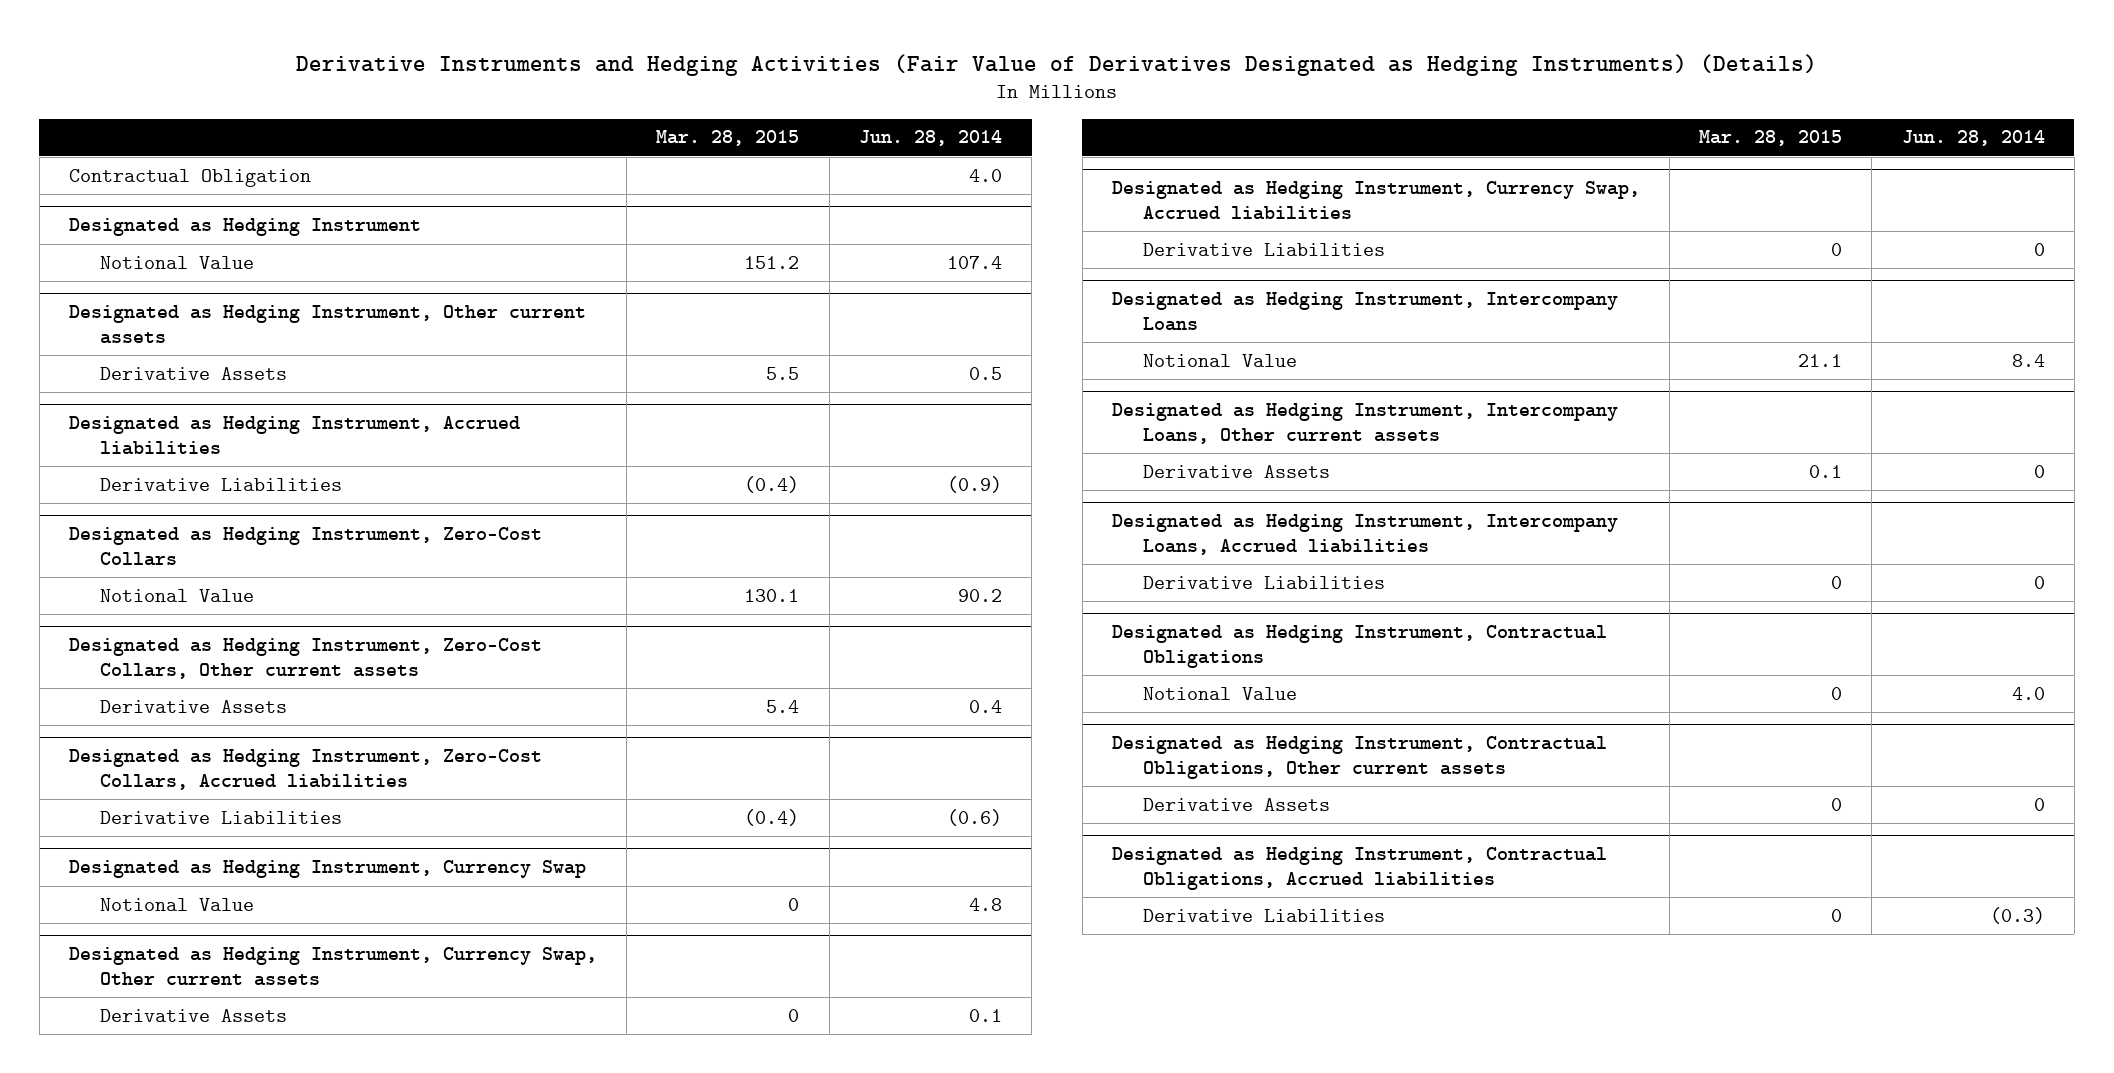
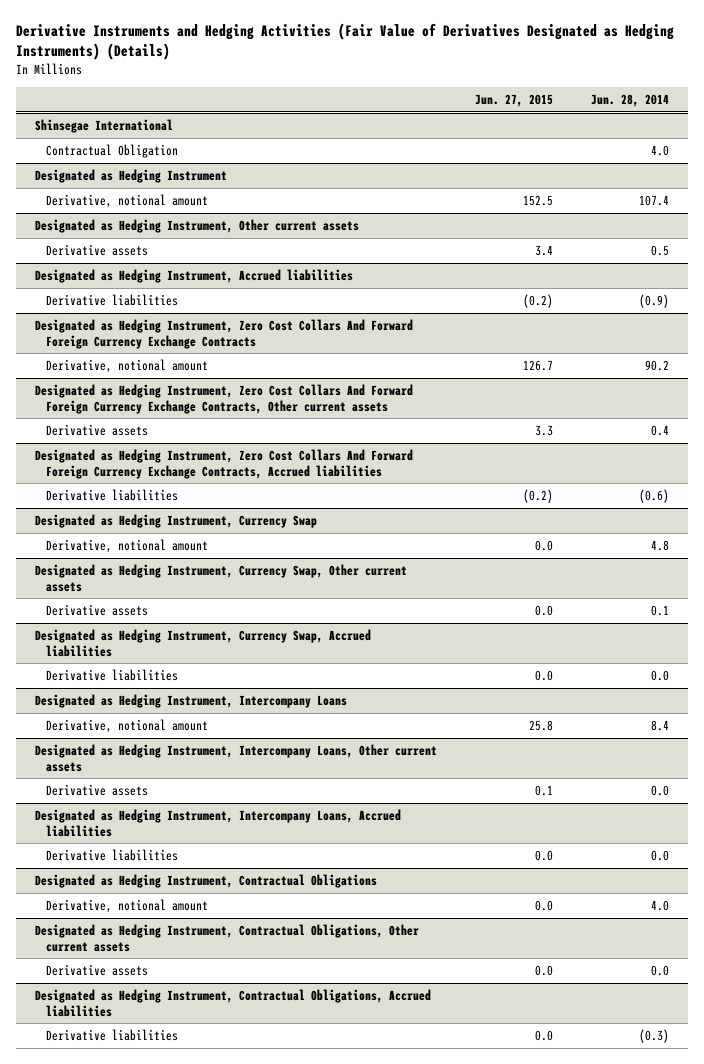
- | Mar. 28, 2015 | Jun. 28, 2014
+ | Jun. 27, 2015 | Jun. 28, 2014
+ Shinsegae International
@ Designated as Hedging Instrument
- Notional Value | 151.2 | 107.4
+ Derivative, notional amount | 152.5 | 107.4
@ Designated as Hedging Instrument, Other current assets
- Derivative Assets | 5.5 | 0.5
+ Derivative assets | 3.4 | 0.5
@ Designated as Hedging Instrument, Accrued liabilities
- Derivative Liabilities | (0.4) | (0.9)
- Designated as Hedging Instrument, Zero-Cost Collars
- Notional Value | 130.1 | 90.2
- Designated as Hedging Instrument, Zero-Cost Collars, Other current assets
- Derivative Assets | 5.4 | 0.4
- Designated as Hedging Instrument, Zero-Cost Collars, Accrued liabilities
- Derivative Liabilities | (0.4) | (0.6)
@ Designated as Hedging Instrument, Accrued liabilities
+ Derivative liabilities | (0.2) | (0.9)
+ Designated as Hedging Instrument, Zero Cost Collars And Forward Foreign Currency Exchange Contracts
+ Derivative, notional amount | 126.7 | 90.2
+ Designated as Hedging Instrument, Zero Cost Collars And Forward Foreign Currency Exchange Contracts, Other current assets
+ Derivative assets | 3.3 | 0.4
+ Designated as Hedging Instrument, Zero Cost Collars And Forward Foreign Currency Exchange Contracts, Accrued liabilities
+ Derivative liabilities | (0.2) | (0.6)
@ Designated as Hedging Instrument, Currency Swap
- Notional Value | 0 | 4.8
+ Derivative, notional amount | 0.0 | 4.8
@ Designated as Hedging Instrument, Currency Swap, Other current assets
- Derivative Assets | 0 | 0.1
+ Derivative assets | 0.0 | 0.1
@ Designated as Hedging Instrument, Currency Swap, Accrued liabilities
- Derivative Liabilities | 0 | 0
+ Derivative liabilities | 0.0 | 0.0
@ Designated as Hedging Instrument, Intercompany Loans
- Notional Value | 21.1 | 8.4
+ Derivative, notional amount | 25.8 | 8.4
@ Designated as Hedging Instrument, Intercompany Loans, Other current assets
- Derivative Assets | 0.1 | 0
+ Derivative assets | 0.1 | 0.0
@ Designated as Hedging Instrument, Intercompany Loans, Accrued liabilities
- Derivative Liabilities | 0 | 0
+ Derivative liabilities | 0.0 | 0.0
@ Designated as Hedging Instrument, Contractual Obligations
- Notional Value | 0 | 4.0
+ Derivative, notional amount | 0.0 | 4.0
@ Designated as Hedging Instrument, Contractual Obligations, Other current assets
- Derivative Assets | 0 | 0
+ Derivative assets | 0.0 | 0.0
@ Designated as Hedging Instrument, Contractual Obligations, Accrued liabilities
- Derivative Liabilities | 0 | (0.3)
+ Derivative liabilities | 0.0 | (0.3)

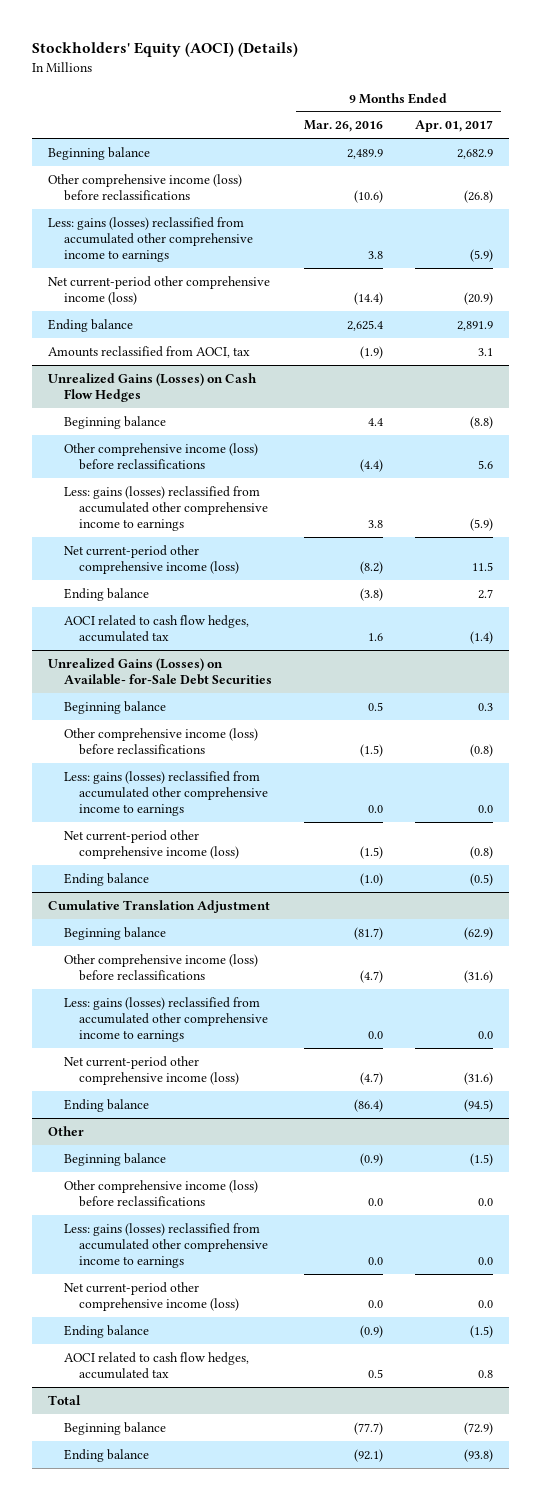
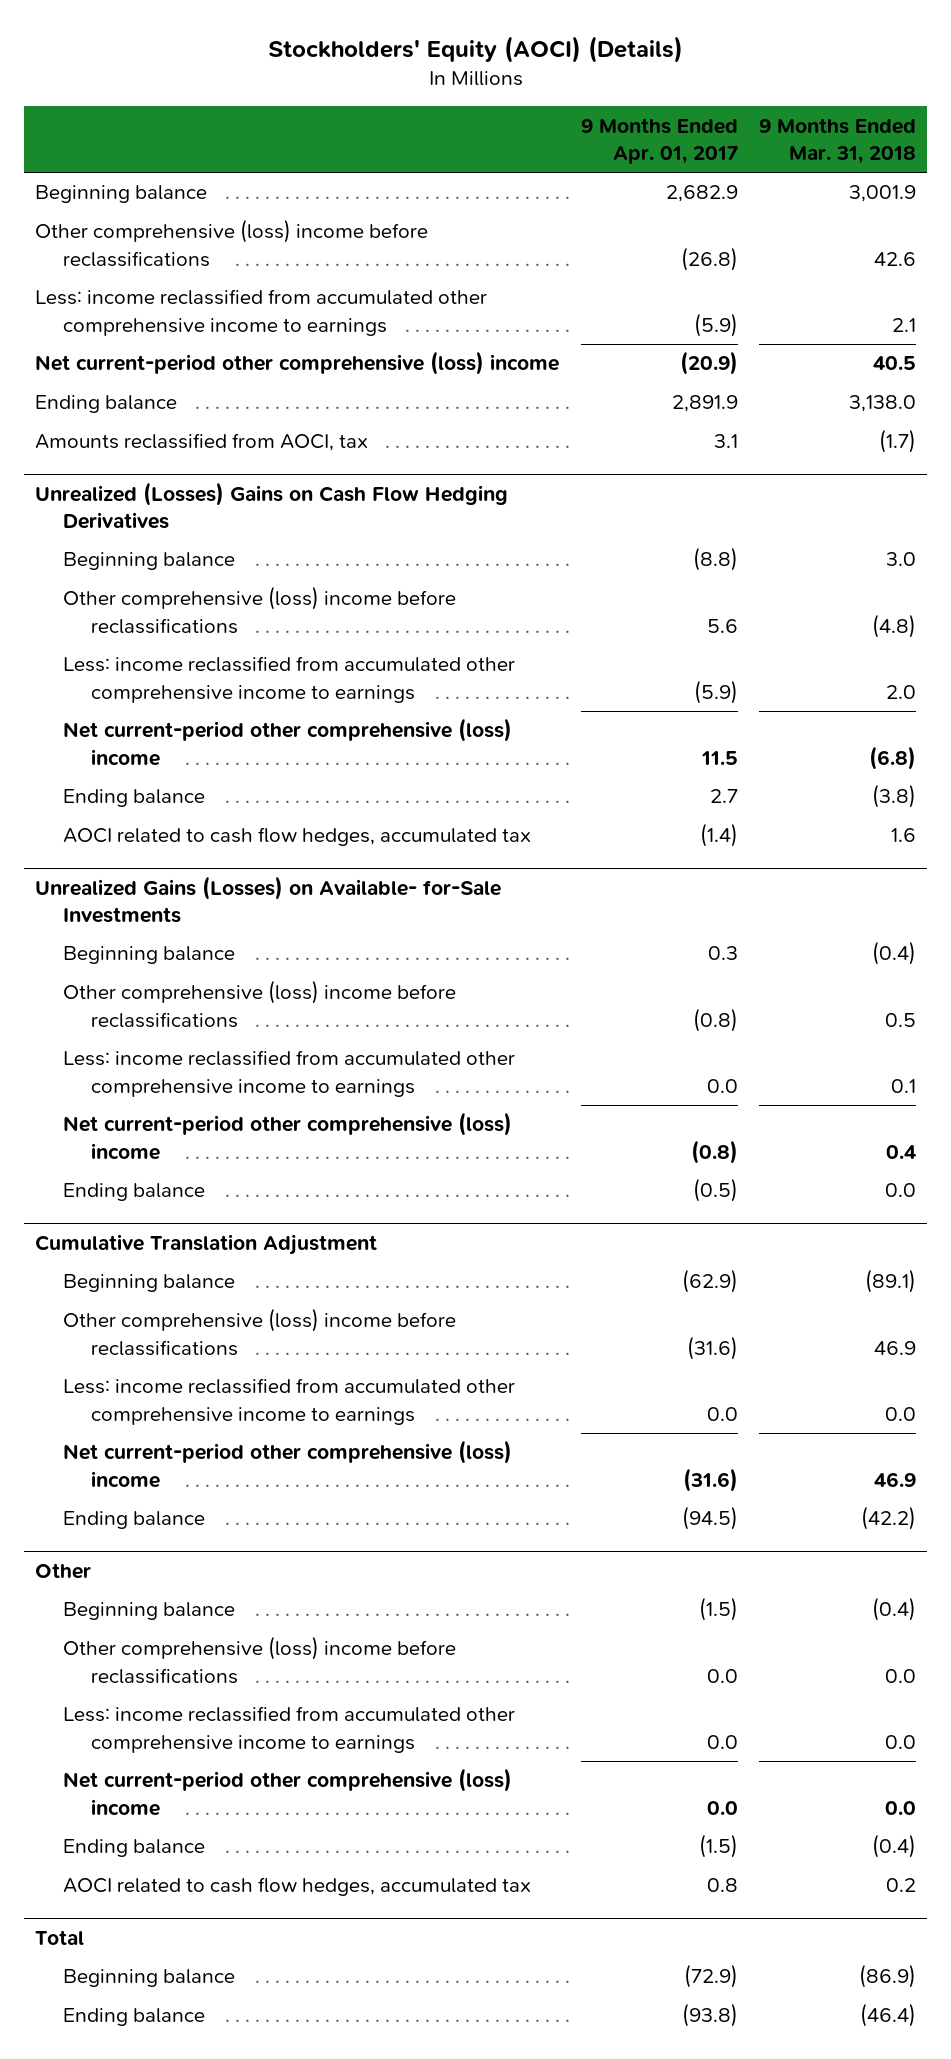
- | 9 Months Ended Mar. 26, 2016 | 9 Months Ended Apr. 01, 2017
+ | 9 Months Ended Apr. 01, 2017 | 9 Months Ended Mar. 31, 2018
- Other comprehensive income (loss) before reclassifications | (10.6) | (26.8)
- Less: gains (losses) reclassified from accumulated other comprehensive income to earnings | 3.8 | (5.9)
- Net current-period other comprehensive income (loss) | (14.4) | (20.9)
+ Other comprehensive (loss) income before reclassifications | (26.8) | 42.6
+ Less: income reclassified from accumulated other comprehensive income to earnings | (5.9) | 2.1
+ Net current-period other comprehensive (loss) income | (20.9) | 40.5
- Unrealized Gains (Losses) on Cash Flow Hedges
+ Unrealized (Losses) Gains on Cash Flow Hedging Derivatives
- Other comprehensive income (loss) before reclassifications | (4.4) | 5.6
- Less: gains (losses) reclassified from accumulated other comprehensive income to earnings | 3.8 | (5.9)
- Net current-period other comprehensive income (loss) | (8.2) | 11.5
+ Other comprehensive (loss) income before reclassifications | 5.6 | (4.8)
+ Less: income reclassified from accumulated other comprehensive income to earnings | (5.9) | 2.0
+ Net current-period other comprehensive (loss) income | 11.5 | (6.8)
- Unrealized Gains (Losses) on Available- for-Sale Debt Securities
+ Unrealized Gains (Losses) on Available- for-Sale Investments
- Other comprehensive income (loss) before reclassifications | (1.5) | (0.8)
- Less: gains (losses) reclassified from accumulated other comprehensive income to earnings | 0.0 | 0.0
- Net current-period other comprehensive income (loss) | (1.5) | (0.8)
+ Other comprehensive (loss) income before reclassifications | (0.8) | 0.5
+ Less: income reclassified from accumulated other comprehensive income to earnings | 0.0 | 0.1
+ Net current-period other comprehensive (loss) income | (0.8) | 0.4
@ Cumulative Translation Adjustment
- Other comprehensive income (loss) before reclassifications | (4.7) | (31.6)
- Less: gains (losses) reclassified from accumulated other comprehensive income to earnings | 0.0 | 0.0
- Net current-period other comprehensive income (loss) | (4.7) | (31.6)
+ Other comprehensive (loss) income before reclassifications | (31.6) | 46.9
+ Less: income reclassified from accumulated other comprehensive income to earnings | 0.0 | 0.0
+ Net current-period other comprehensive (loss) income | (31.6) | 46.9
@ Other
- Other comprehensive income (loss) before reclassifications | 0.0 | 0.0
- Less: gains (losses) reclassified from accumulated other comprehensive income to earnings | 0.0 | 0.0
- Net current-period other comprehensive income (loss) | 0.0 | 0.0
+ Other comprehensive (loss) income before reclassifications | 0.0 | 0.0
+ Less: income reclassified from accumulated other comprehensive income to earnings | 0.0 | 0.0
+ Net current-period other comprehensive (loss) income | 0.0 | 0.0

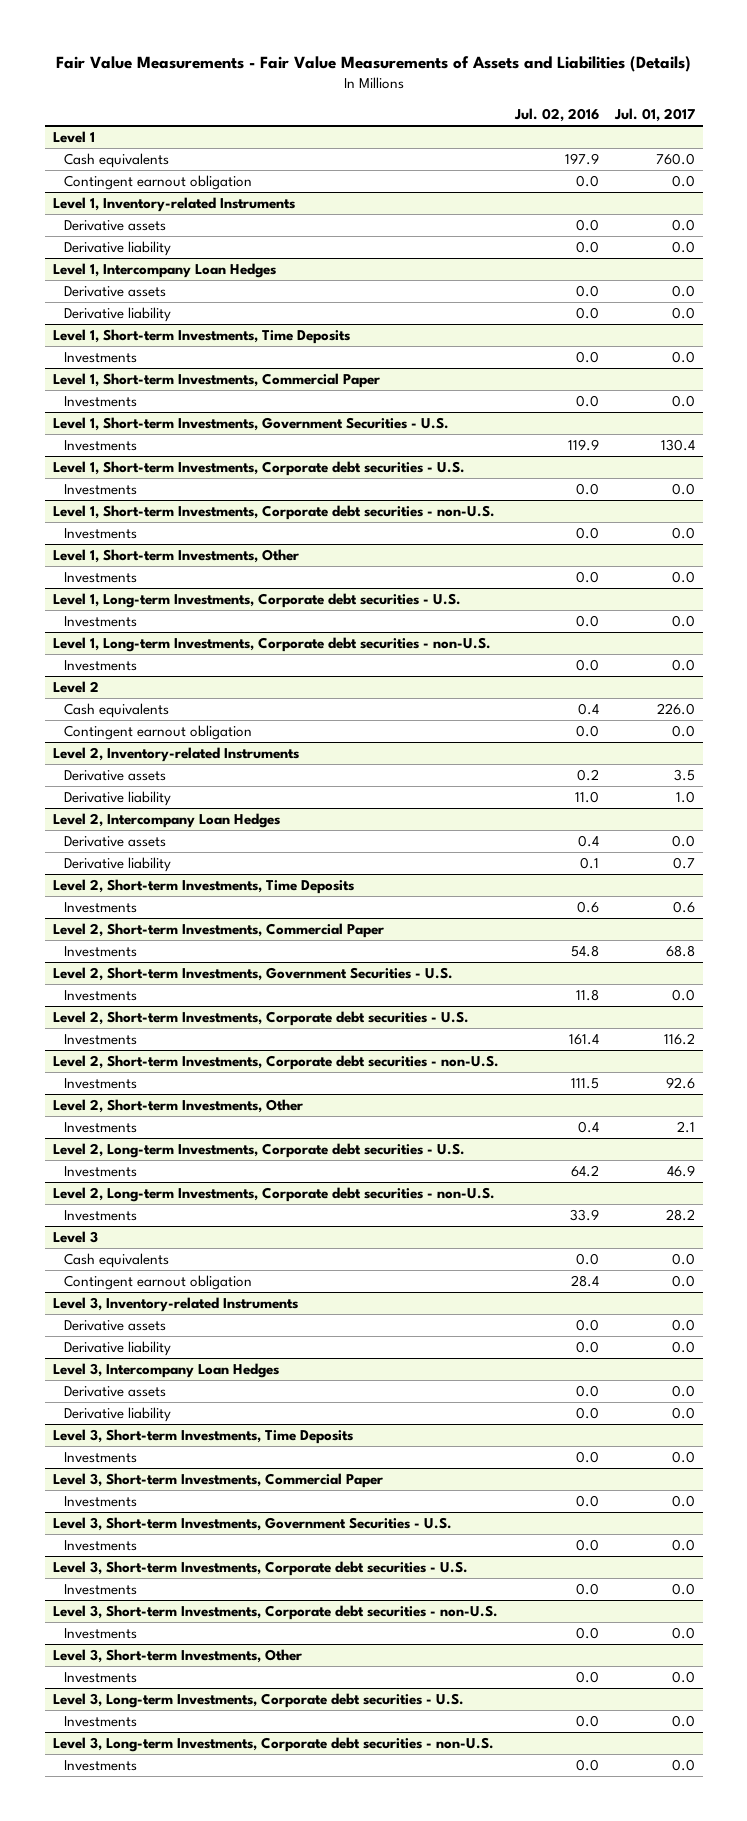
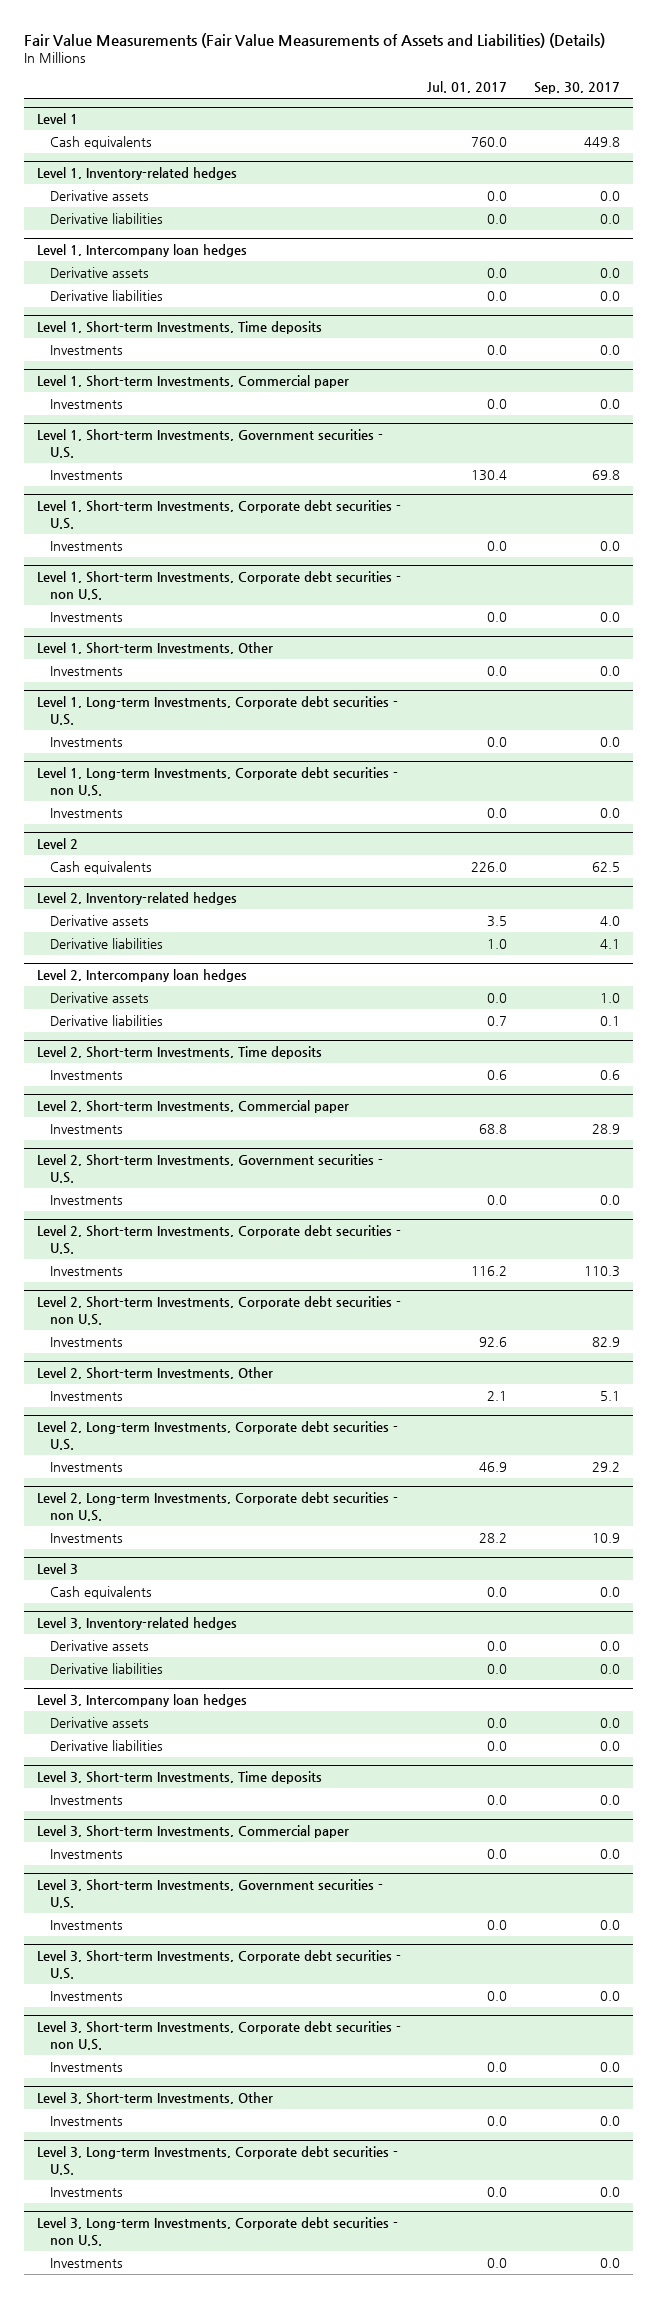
- Fair Value Measurements - Fair Value Measurements of Assets and Liabilities (Details)
+ Fair Value Measurements (Fair Value Measurements of Assets and Liabilities) (Details)
- | Jul. 02, 2016 | Jul. 01, 2017
+ | Jul. 01, 2017 | Sep. 30, 2017
@ Level 1
- Contingent earnout obligation | 0.0 | 0.0
- Level 1, Inventory-related Instruments
+ Level 1, Inventory-related hedges
- Derivative liability | 0.0 | 0.0
- Level 1, Intercompany Loan Hedges
+ Derivative liabilities | 0.0 | 0.0
+ Level 1, Intercompany loan hedges
- Derivative liability | 0.0 | 0.0
- Level 1, Short-term Investments, Time Deposits
+ Derivative liabilities | 0.0 | 0.0
+ Level 1, Short-term Investments, Time deposits
- Level 1, Short-term Investments, Commercial Paper
+ Level 1, Short-term Investments, Commercial paper
- Level 1, Short-term Investments, Government Securities - U.S.
+ Level 1, Short-term Investments, Government securities - U.S.
- Level 1, Short-term Investments, Corporate debt securities - non-U.S.
+ Level 1, Short-term Investments, Corporate debt securities - non U.S.
- Level 1, Long-term Investments, Corporate debt securities - non-U.S.
+ Level 1, Long-term Investments, Corporate debt securities - non U.S.
@ Level 2
- Contingent earnout obligation | 0.0 | 0.0
- Level 2, Inventory-related Instruments
+ Level 2, Inventory-related hedges
- Derivative liability | 11.0 | 1.0
- Level 2, Intercompany Loan Hedges
+ Derivative liabilities | 1.0 | 4.1
+ Level 2, Intercompany loan hedges
- Derivative liability | 0.1 | 0.7
- Level 2, Short-term Investments, Time Deposits
+ Derivative liabilities | 0.7 | 0.1
+ Level 2, Short-term Investments, Time deposits
- Level 2, Short-term Investments, Commercial Paper
+ Level 2, Short-term Investments, Commercial paper
- Level 2, Short-term Investments, Government Securities - U.S.
+ Level 2, Short-term Investments, Government securities - U.S.
- Level 2, Short-term Investments, Corporate debt securities - non-U.S.
+ Level 2, Short-term Investments, Corporate debt securities - non U.S.
- Level 2, Long-term Investments, Corporate debt securities - non-U.S.
+ Level 2, Long-term Investments, Corporate debt securities - non U.S.
@ Level 3
- Contingent earnout obligation | 28.4 | 0.0
- Level 3, Inventory-related Instruments
+ Level 3, Inventory-related hedges
- Derivative liability | 0.0 | 0.0
- Level 3, Intercompany Loan Hedges
+ Derivative liabilities | 0.0 | 0.0
+ Level 3, Intercompany loan hedges
- Derivative liability | 0.0 | 0.0
- Level 3, Short-term Investments, Time Deposits
+ Derivative liabilities | 0.0 | 0.0
+ Level 3, Short-term Investments, Time deposits
- Level 3, Short-term Investments, Commercial Paper
+ Level 3, Short-term Investments, Commercial paper
- Level 3, Short-term Investments, Government Securities - U.S.
+ Level 3, Short-term Investments, Government securities - U.S.
- Level 3, Short-term Investments, Corporate debt securities - non-U.S.
+ Level 3, Short-term Investments, Corporate debt securities - non U.S.
- Level 3, Long-term Investments, Corporate debt securities - non-U.S.
+ Level 3, Long-term Investments, Corporate debt securities - non U.S.

